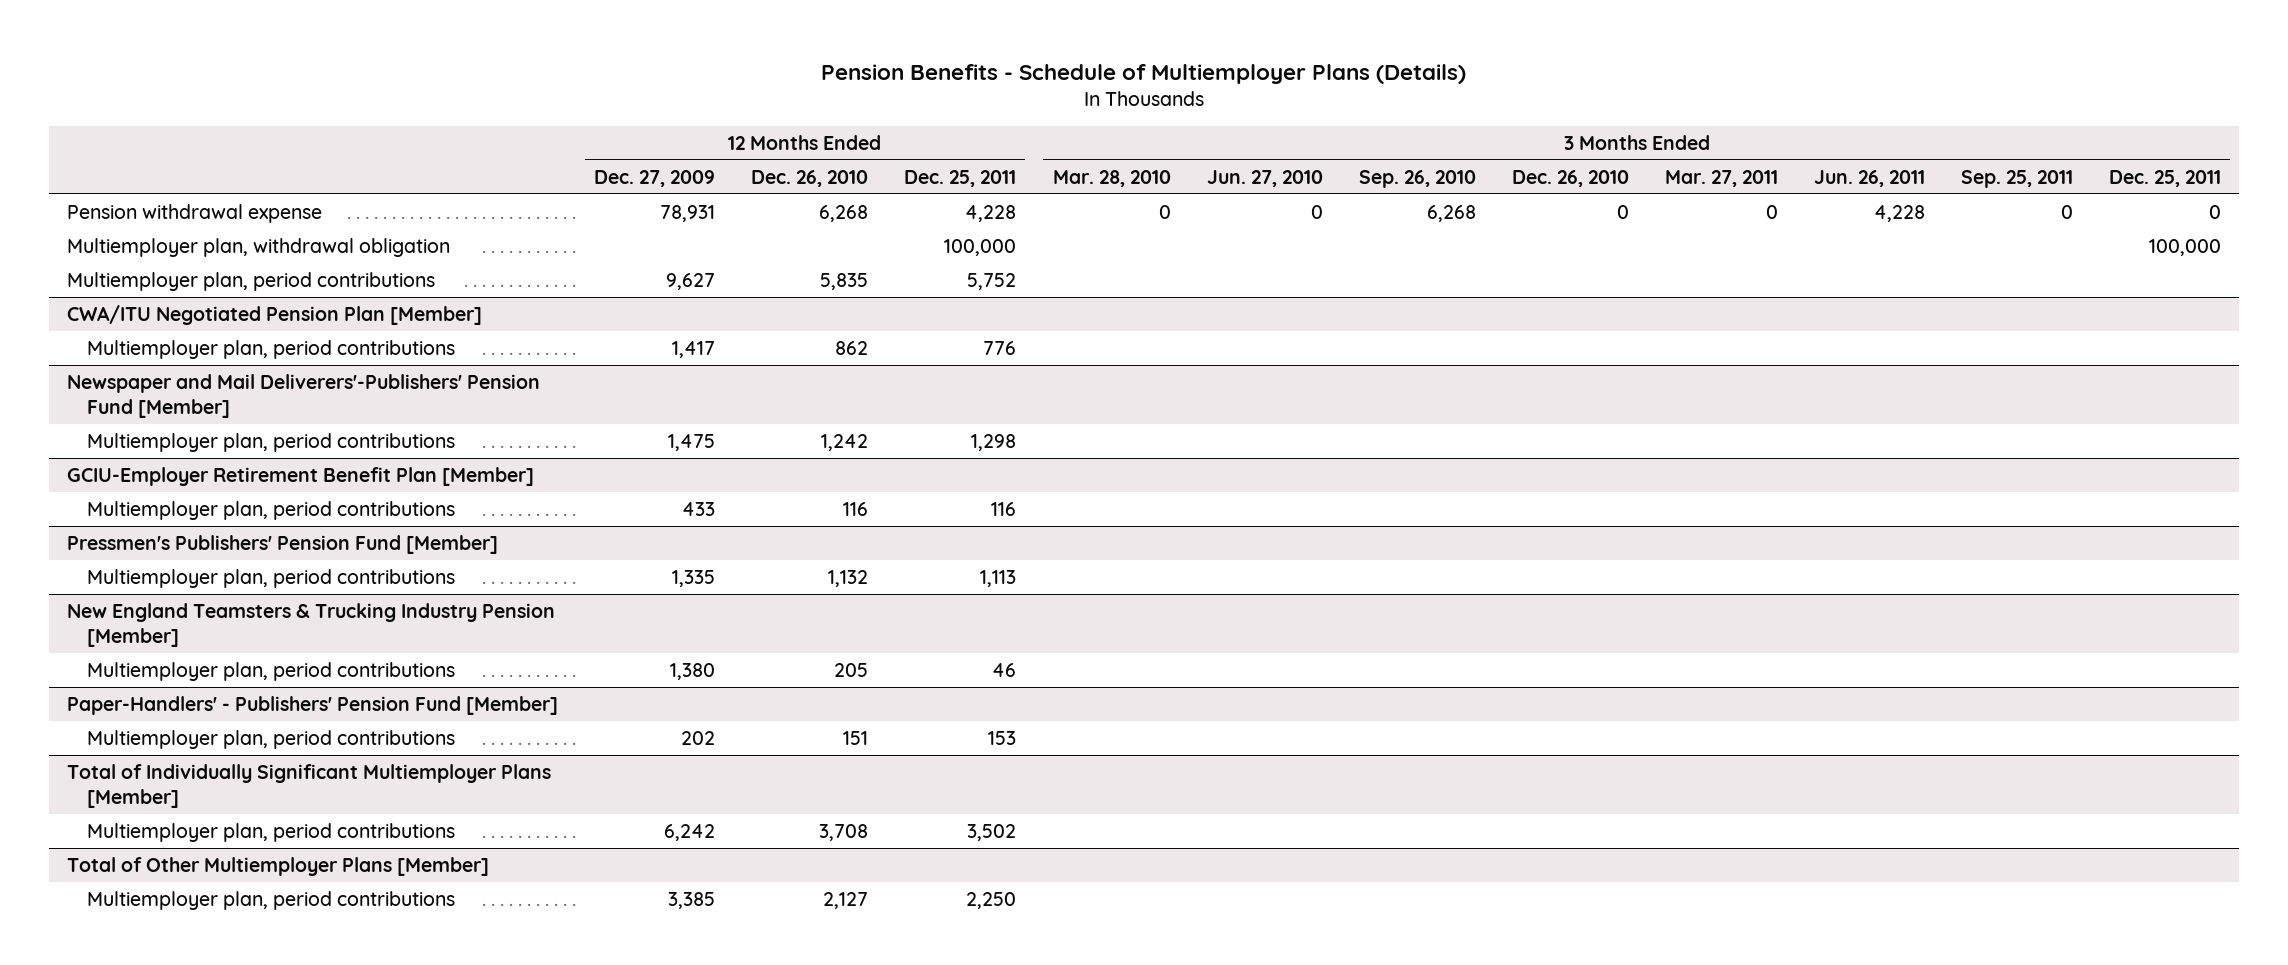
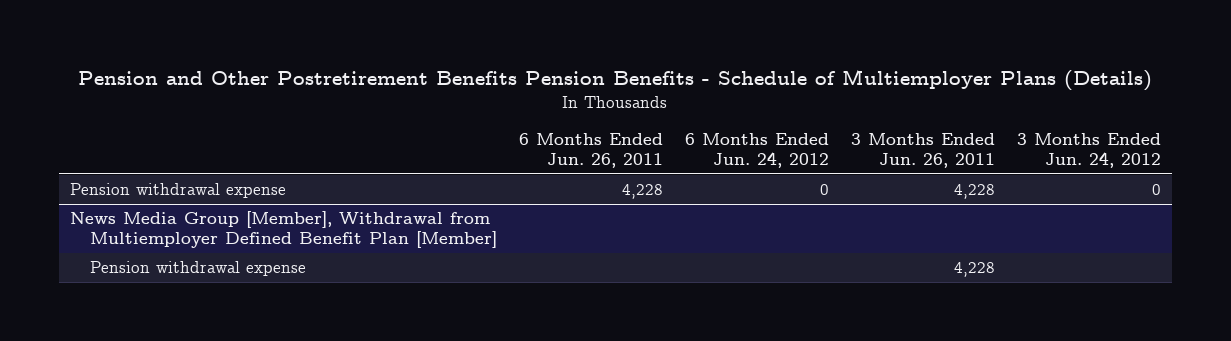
- Pension Benefits - Schedule of Multiemployer Plans (Details)
+ Pension and Other Postretirement Benefits Pension Benefits - Schedule of Multiemployer Plans (Details)
- | 12 Months Ended Dec. 27, 2009 | 12 Months Ended Dec. 26, 2010 | 12 Months Ended Dec. 25, 2011 | 3 Months Ended Mar. 28, 2010 | 3 Months Ended Jun. 27, 2010 | 3 Months Ended Sep. 26, 2010 | 3 Months Ended Dec. 26, 2010 | 3 Months Ended Mar. 27, 2011 | 3 Months Ended Jun. 26, 2011 | 3 Months Ended Sep. 25, 2011 | 3 Months Ended Dec. 25, 2011
+ | 6 Months Ended Jun. 26, 2011 | 6 Months Ended Jun. 24, 2012 | 3 Months Ended Jun. 26, 2011 | 3 Months Ended Jun. 24, 2012
- Multiemployer plan, withdrawal obligation | | | 100,000 | | | | | | | | 100,000
- Multiemployer plan, period contributions | 9,627 | 5,835 | 5,752 | | | | | | | |
- CWA/ITU Negotiated Pension Plan [Member]
- Multiemployer plan, period contributions | 1,417 | 862 | 776 | | | | | | | |
- Newspaper and Mail Deliverers'-Publishers' Pension Fund [Member]
- Multiemployer plan, period contributions | 1,475 | 1,242 | 1,298 | | | | | | | |
- GCIU-Employer Retirement Benefit Plan [Member]
- Multiemployer plan, period contributions | 433 | 116 | 116 | | | | | | | |
- Pressmen's Publishers' Pension Fund [Member]
- Multiemployer plan, period contributions | 1,335 | 1,132 | 1,113 | | | | | | | |
- New England Teamsters & Trucking Industry Pension [Member]
- Multiemployer plan, period contributions | 1,380 | 205 | 46 | | | | | | | |
- Paper-Handlers' - Publishers' Pension Fund [Member]
- Multiemployer plan, period contributions | 202 | 151 | 153 | | | | | | | |
- Total of Individually Significant Multiemployer Plans [Member]
- Multiemployer plan, period contributions | 6,242 | 3,708 | 3,502 | | | | | | | |
- Total of Other Multiemployer Plans [Member]
- Multiemployer plan, period contributions | 3,385 | 2,127 | 2,250 | | | | | | | |
+ News Media Group [Member], Withdrawal from Multiemployer Defined Benefit Plan [Member]
+ Pension withdrawal expense | | | 4,228 |

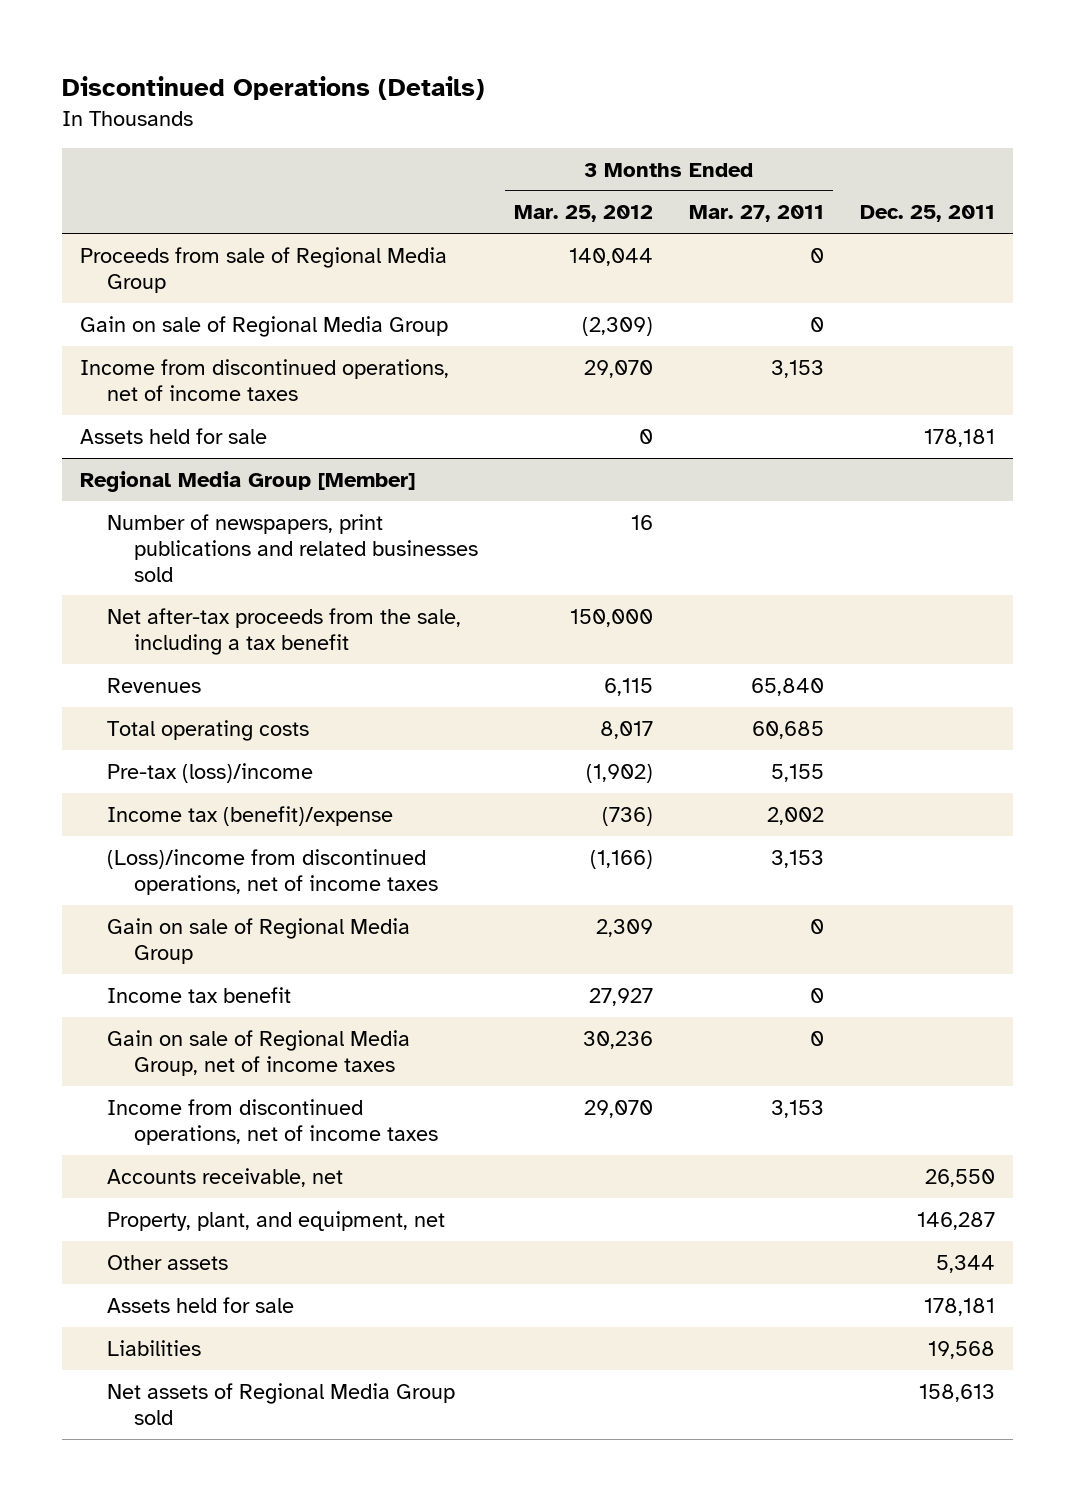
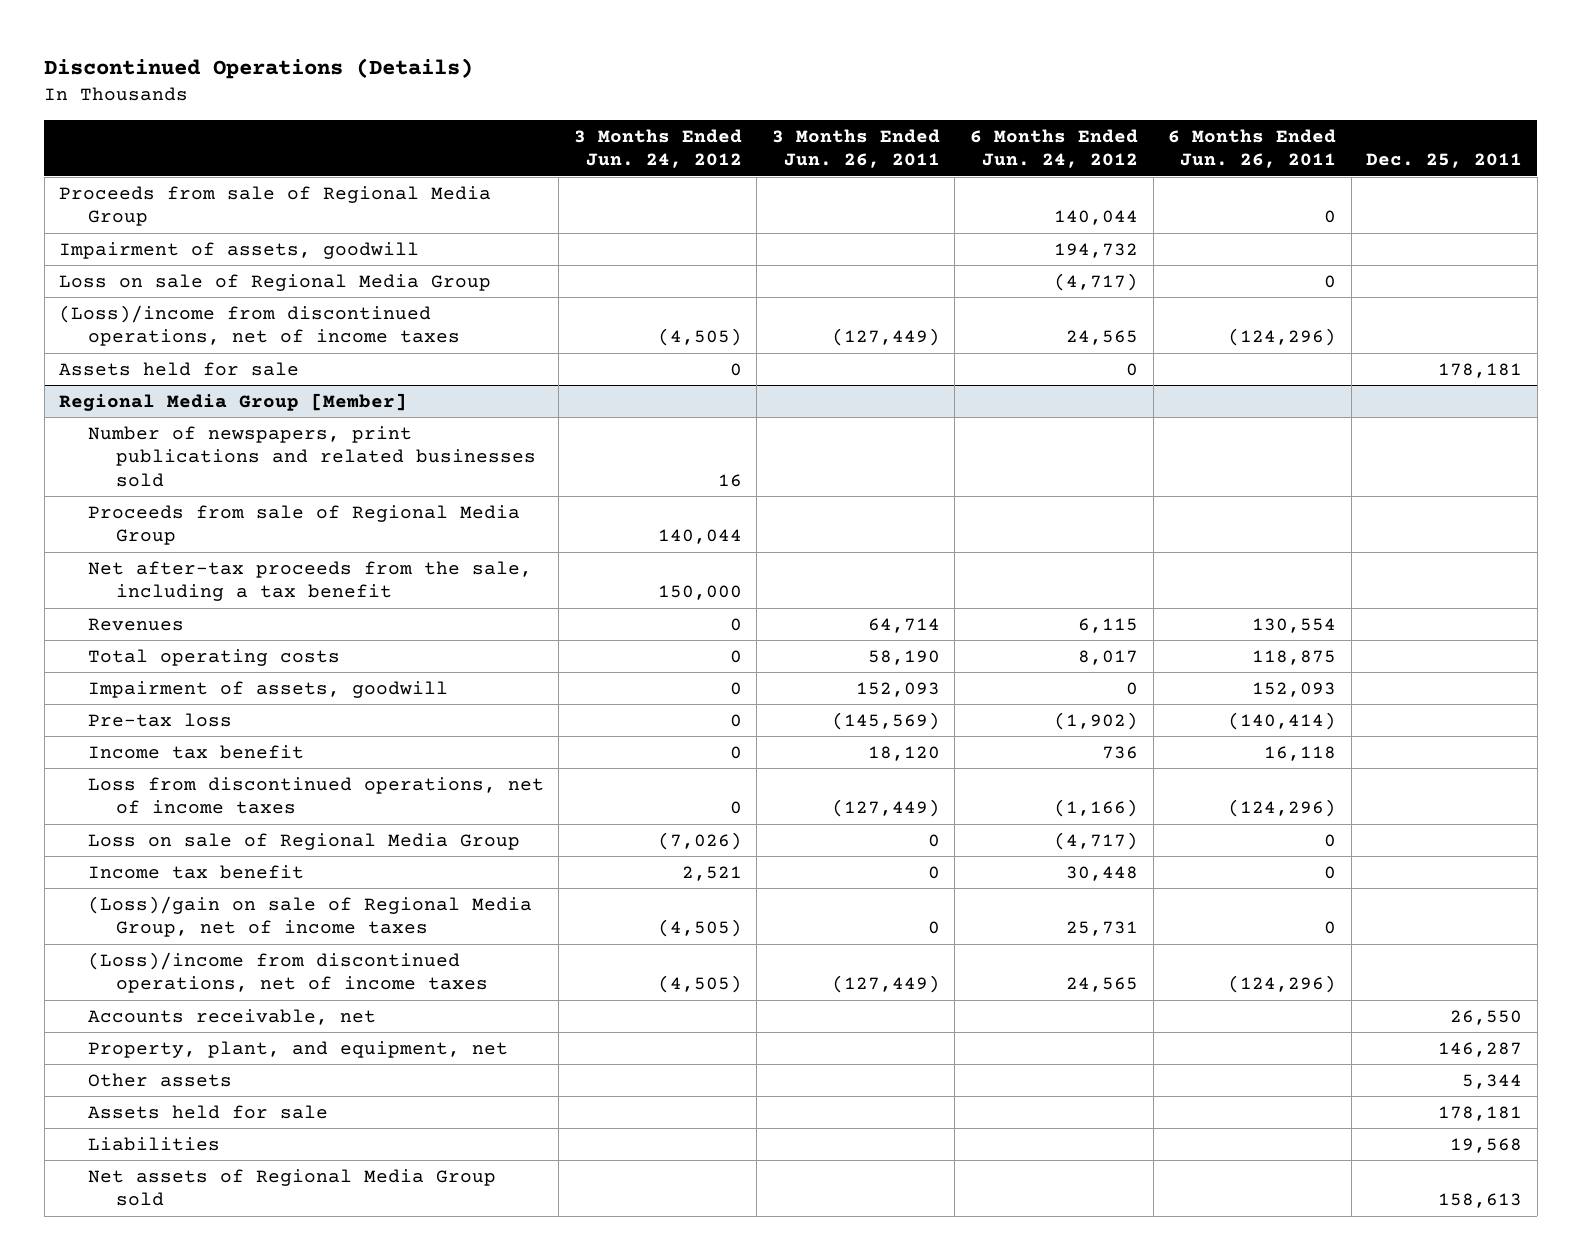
- | 3 Months Ended Mar. 25, 2012 | 3 Months Ended Mar. 27, 2011 | Dec. 25, 2011
+ | 3 Months Ended Jun. 24, 2012 | 3 Months Ended Jun. 26, 2011 | 6 Months Ended Jun. 24, 2012 | 6 Months Ended Jun. 26, 2011 | Dec. 25, 2011
- Gain on sale of Regional Media Group | (2,309) | 0 |
- Income from discontinued operations, net of income taxes | 29,070 | 3,153 |
+ Impairment of assets, goodwill | | | 194,732 | |
+ Loss on sale of Regional Media Group | | | (4,717) | 0 |
+ (Loss)/income from discontinued operations, net of income taxes | (4,505) | (127,449) | 24,565 | (124,296) |
@ Regional Media Group [Member]
+ Proceeds from sale of Regional Media Group | 140,044 | | | |
- Pre-tax (loss)/income | (1,902) | 5,155 |
- Income tax (benefit)/expense | (736) | 2,002 |
- Gain on sale of Regional Media Group | 2,309 | 0 |
+ Impairment of assets, goodwill | 0 | 152,093 | 0 | 152,093 |
+ Pre-tax loss | 0 | (145,569) | (1,902) | (140,414) |
- Gain on sale of Regional Media Group, net of income taxes | 30,236 | 0 |
- Income from discontinued operations, net of income taxes | 29,070 | 3,153 |
+ Loss from discontinued operations, net of income taxes | 0 | (127,449) | (1,166) | (124,296) |
+ Loss on sale of Regional Media Group | (7,026) | 0 | (4,717) | 0 |
+ Income tax benefit | 2,521 | 0 | 30,448 | 0 |
+ (Loss)/gain on sale of Regional Media Group, net of income taxes | (4,505) | 0 | 25,731 | 0 |
moved down: (Loss)/income from discontinued operations, net of income taxes | (4,505) | (127,449) | 24,565 | (124,296) |

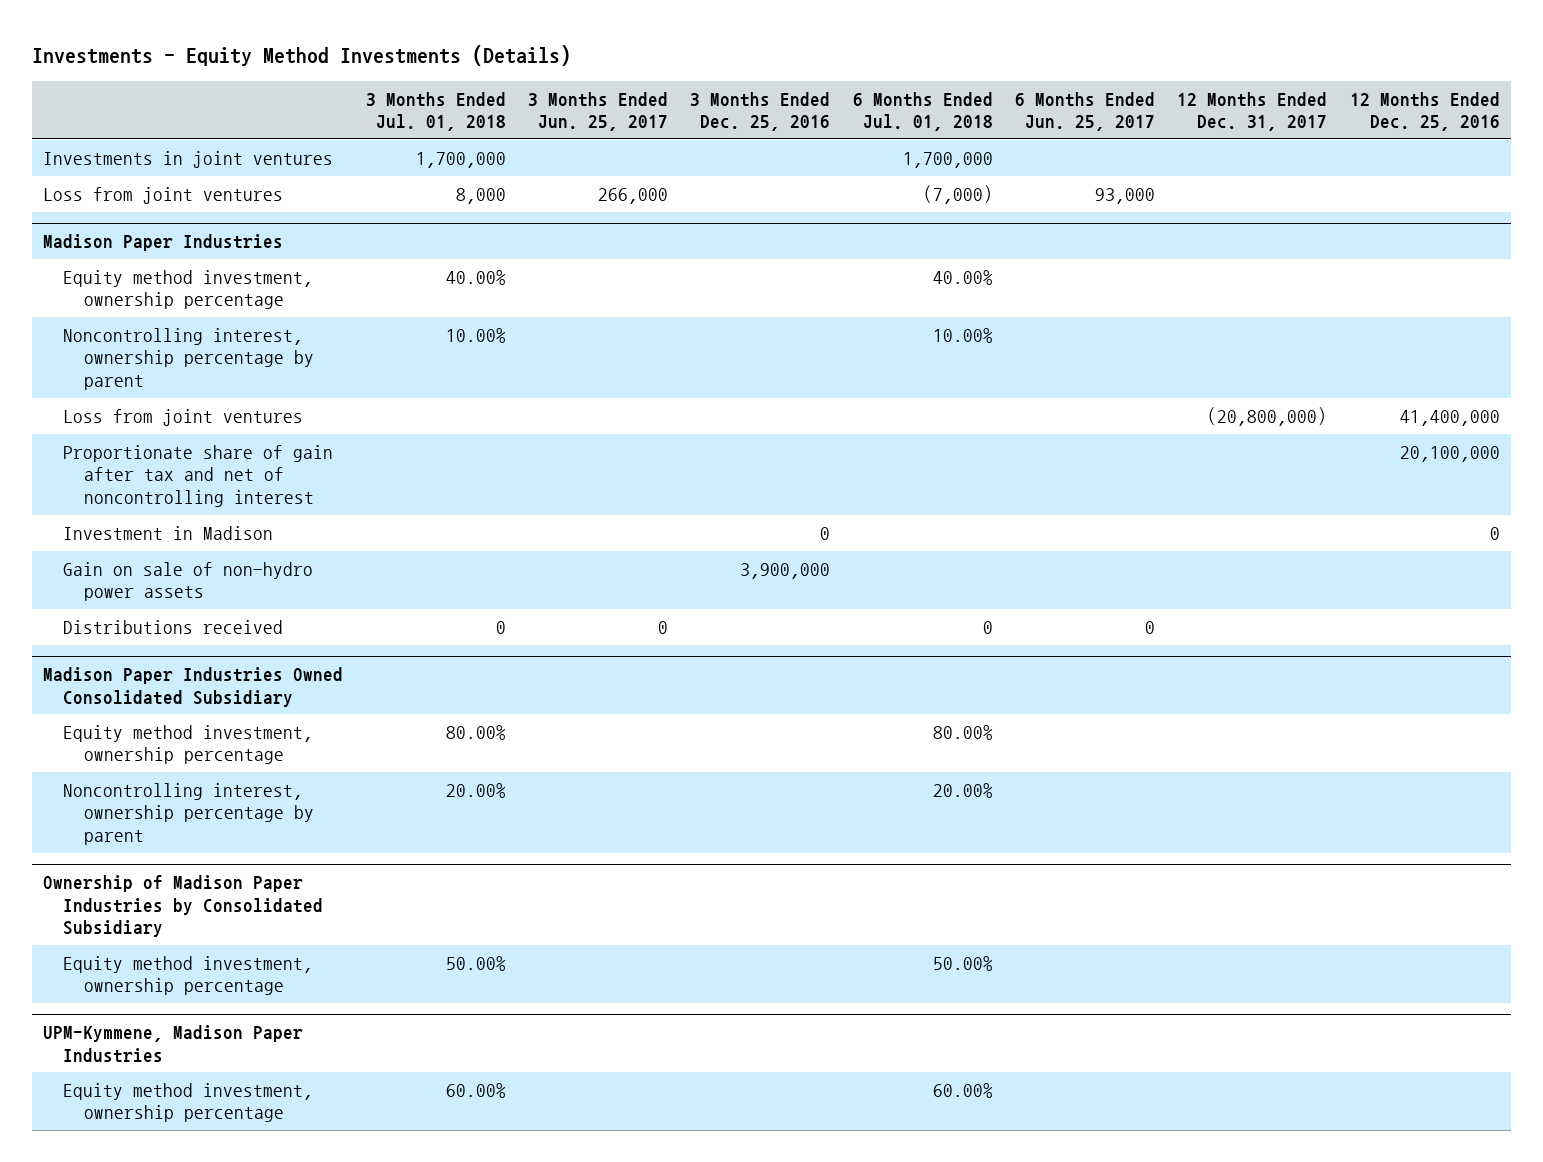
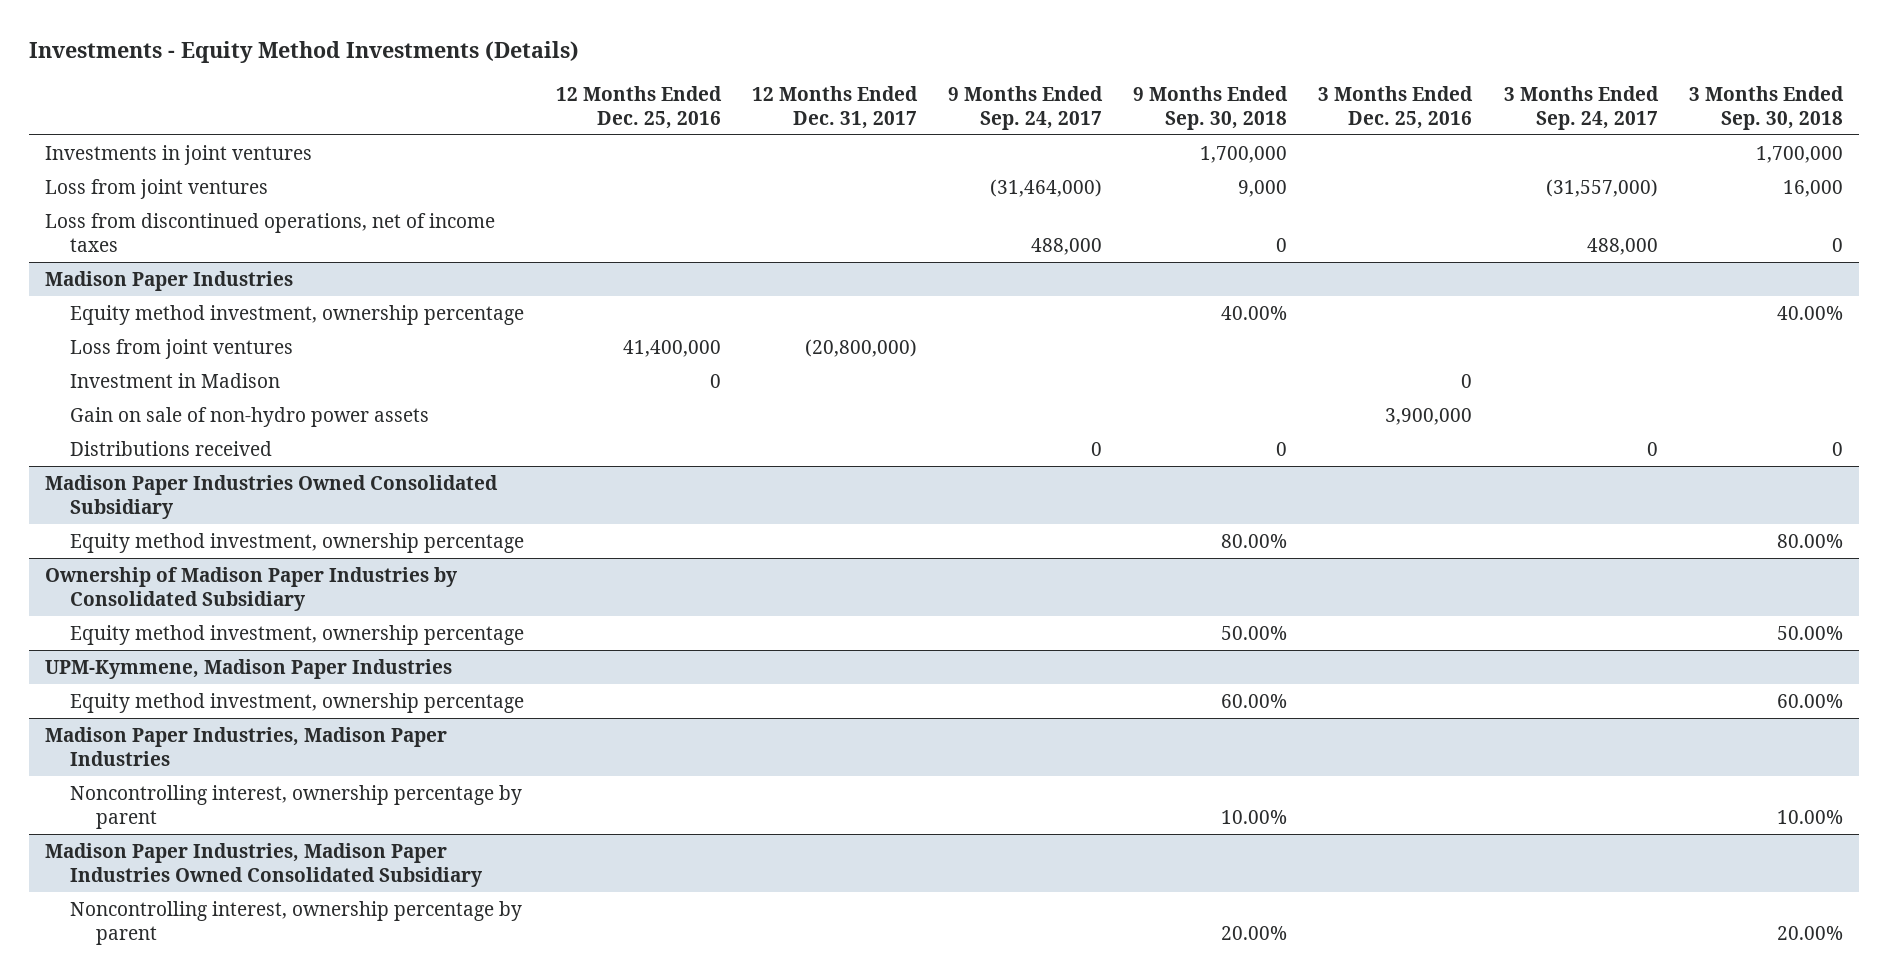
- | 3 Months Ended Jul. 01, 2018 | 3 Months Ended Jun. 25, 2017 | 3 Months Ended Dec. 25, 2016 | 6 Months Ended Jul. 01, 2018 | 6 Months Ended Jun. 25, 2017 | 12 Months Ended Dec. 31, 2017 | 12 Months Ended Dec. 25, 2016
+ | 12 Months Ended Dec. 25, 2016 | 12 Months Ended Dec. 31, 2017 | 9 Months Ended Sep. 24, 2017 | 9 Months Ended Sep. 30, 2018 | 3 Months Ended Dec. 25, 2016 | 3 Months Ended Sep. 24, 2017 | 3 Months Ended Sep. 30, 2018
+ Loss from discontinued operations, net of income taxes | | | 488,000 | 0 | | 488,000 | 0
@ Madison Paper Industries
- Noncontrolling interest, ownership percentage by parent | 10.00% | | | 10.00% | | |
- Proportionate share of gain after tax and net of noncontrolling interest | | | | | | | 20,100,000
@ Madison Paper Industries Owned Consolidated Subsidiary
- Noncontrolling interest, ownership percentage by parent | 20.00% | | | 20.00% | | |
+ Madison Paper Industries, Madison Paper Industries
+ Noncontrolling interest, ownership percentage by parent | | | | 10.00% | | | 10.00%
+ Madison Paper Industries, Madison Paper Industries Owned Consolidated Subsidiary
+ Noncontrolling interest, ownership percentage by parent | | | | 20.00% | | | 20.00%

